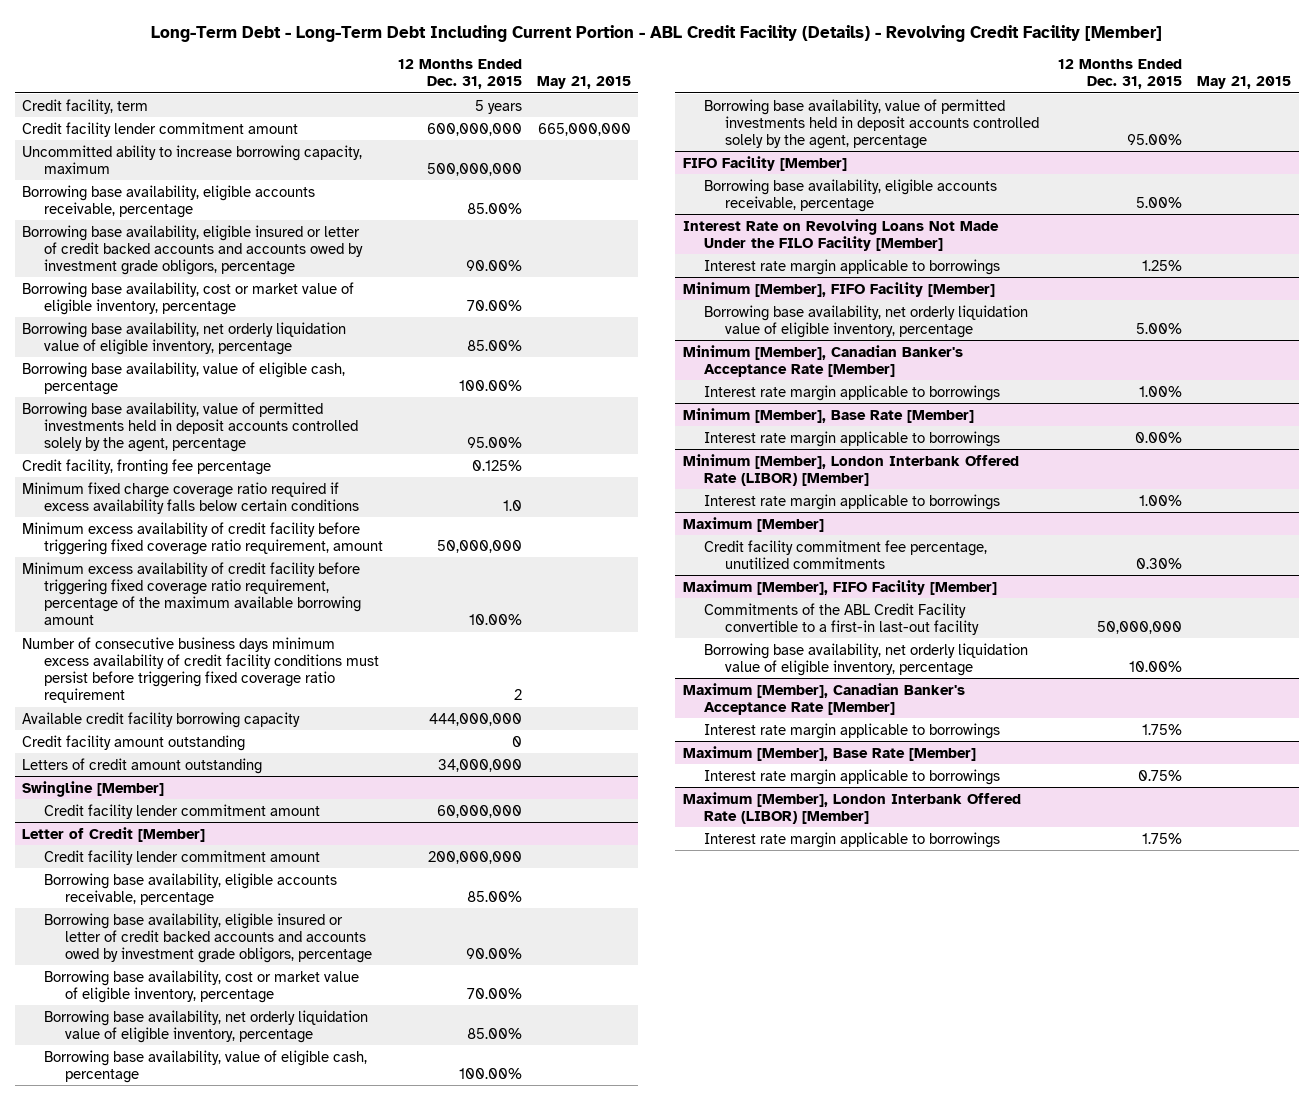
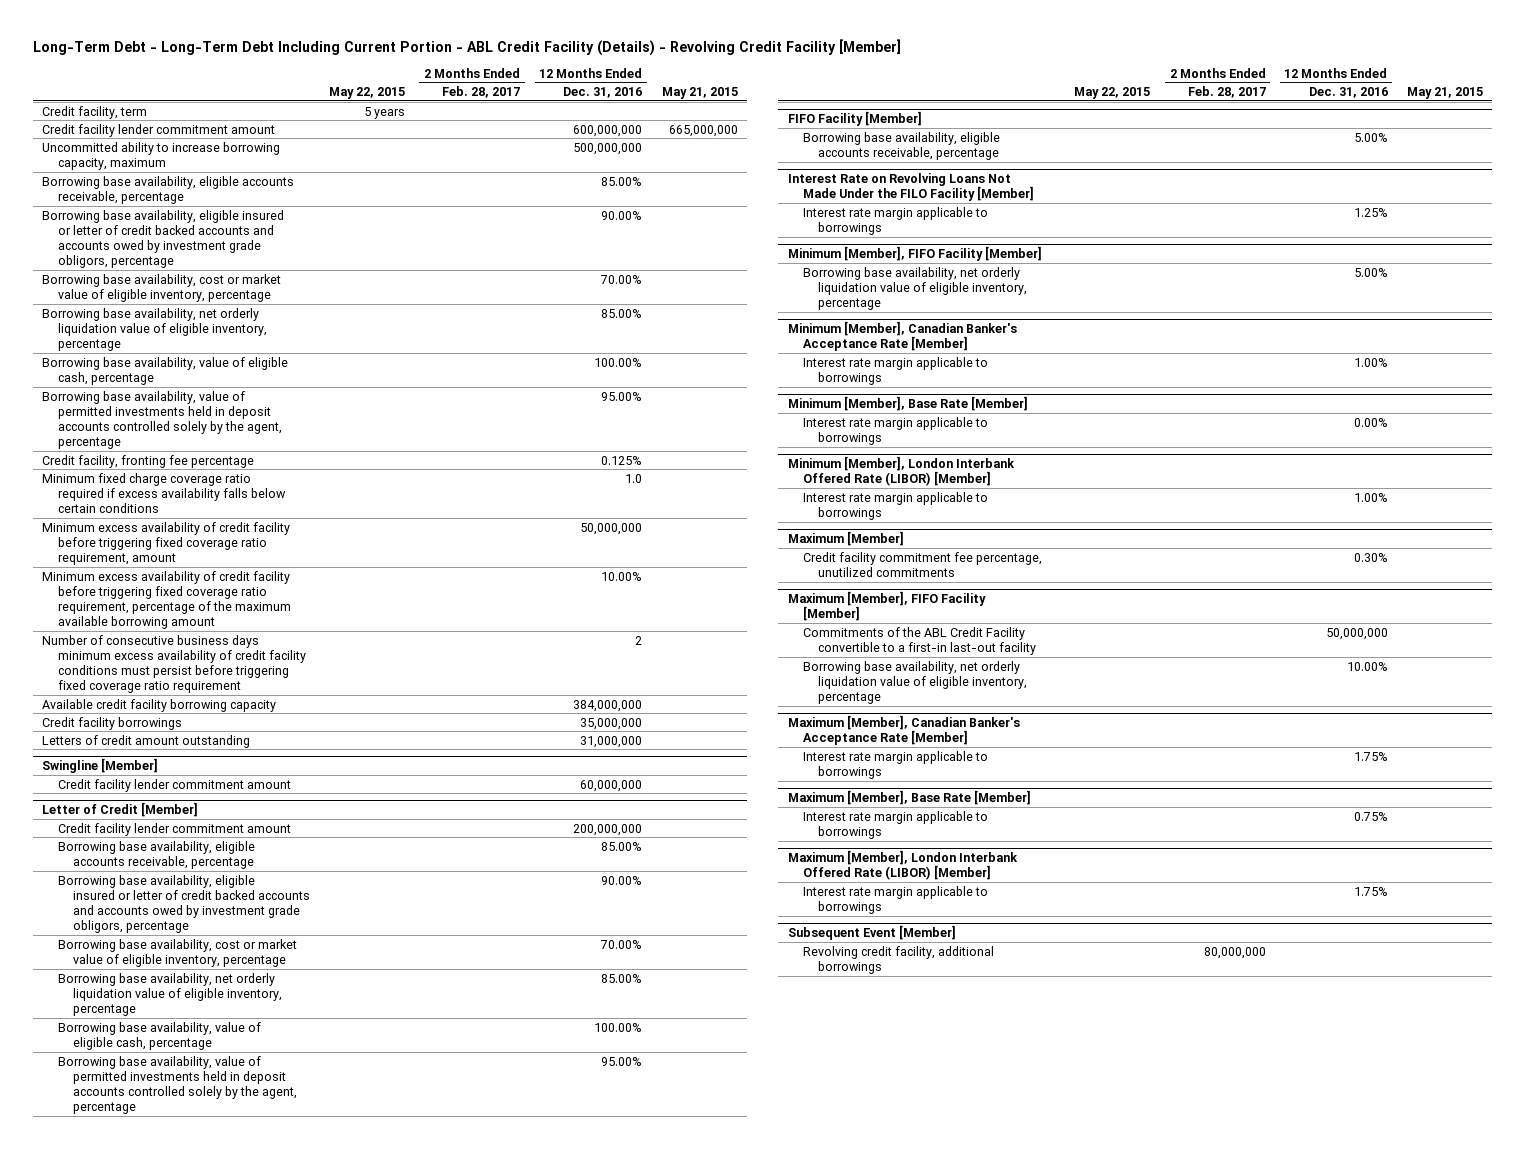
- | 12 Months Ended Dec. 31, 2015 | May 21, 2015
+ | May 22, 2015 | 2 Months Ended Feb. 28, 2017 | 12 Months Ended Dec. 31, 2016 | May 21, 2015
- Credit facility amount outstanding | 0 |
+ Credit facility borrowings | | | 35,000,000 |
+ Subsequent Event [Member]
+ Revolving credit facility, additional borrowings | | 80,000,000 | |

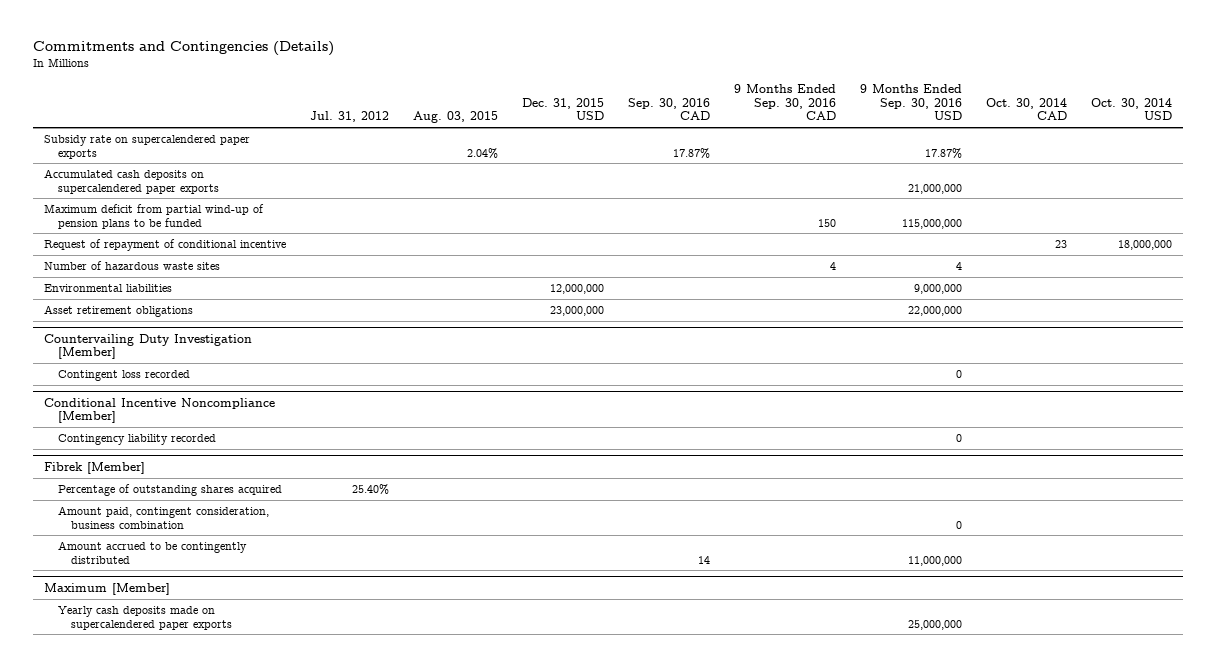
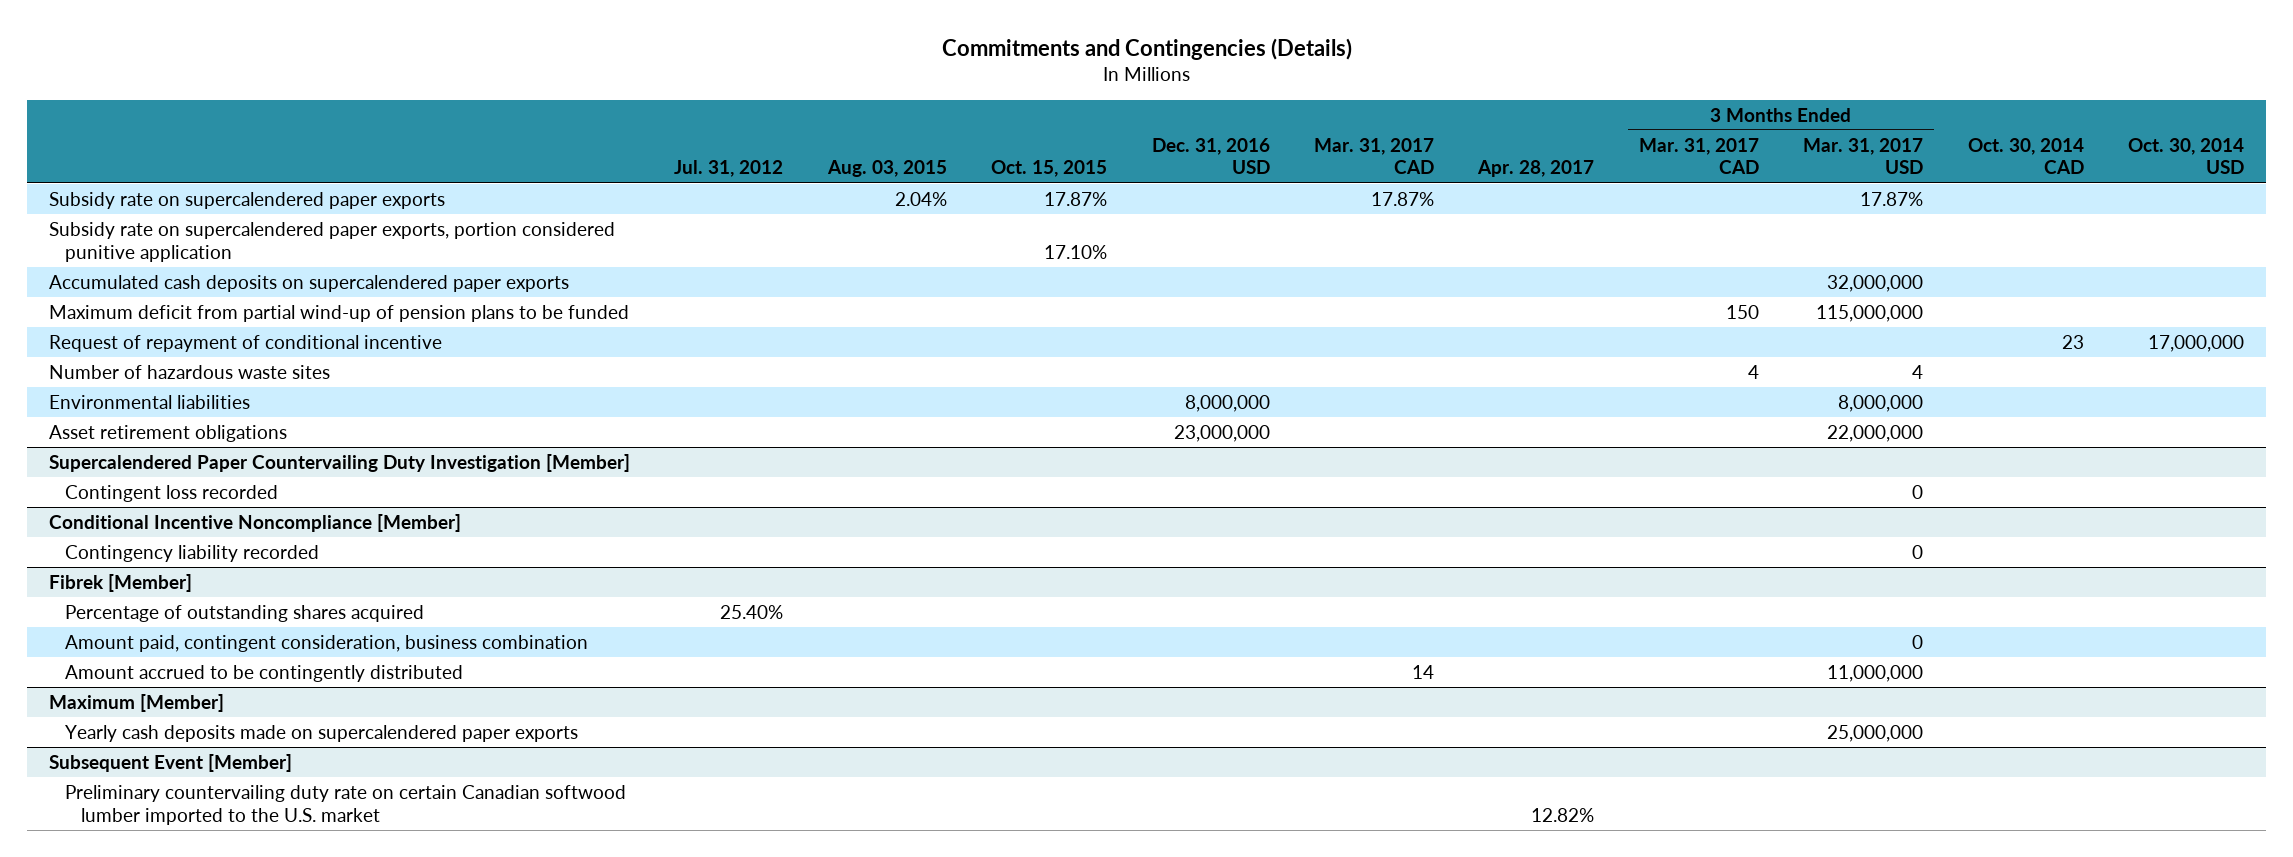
- | Jul. 31, 2012 | Aug. 03, 2015 | Dec. 31, 2015 USD | Sep. 30, 2016 CAD | 9 Months Ended Sep. 30, 2016 CAD | 9 Months Ended Sep. 30, 2016 USD | Oct. 30, 2014 CAD | Oct. 30, 2014 USD
+ | Jul. 31, 2012 | Aug. 03, 2015 | Oct. 15, 2015 | Dec. 31, 2016 USD | Mar. 31, 2017 CAD | Apr. 28, 2017 | 3 Months Ended Mar. 31, 2017 CAD | 3 Months Ended Mar. 31, 2017 USD | Oct. 30, 2014 CAD | Oct. 30, 2014 USD
+ Subsidy rate on supercalendered paper exports, portion considered punitive application | | | 17.10% | | | | | | |
- Request of repayment of conditional incentive | | | | | | | 23 | 18,000,000
+ Request of repayment of conditional incentive | | | | | | | | | 23 | 17,000,000
- Countervailing Duty Investigation [Member]
+ Supercalendered Paper Countervailing Duty Investigation [Member]
+ Subsequent Event [Member]
+ Preliminary countervailing duty rate on certain Canadian softwood lumber imported to the U.S. market | | | | | | 12.82% | | | |

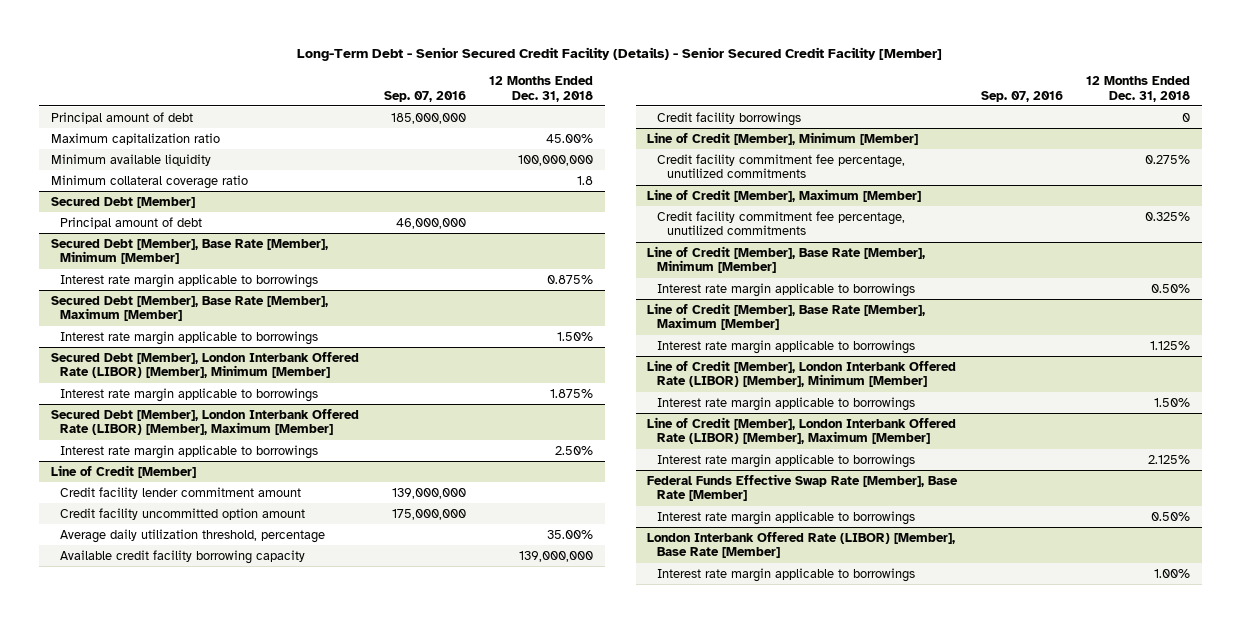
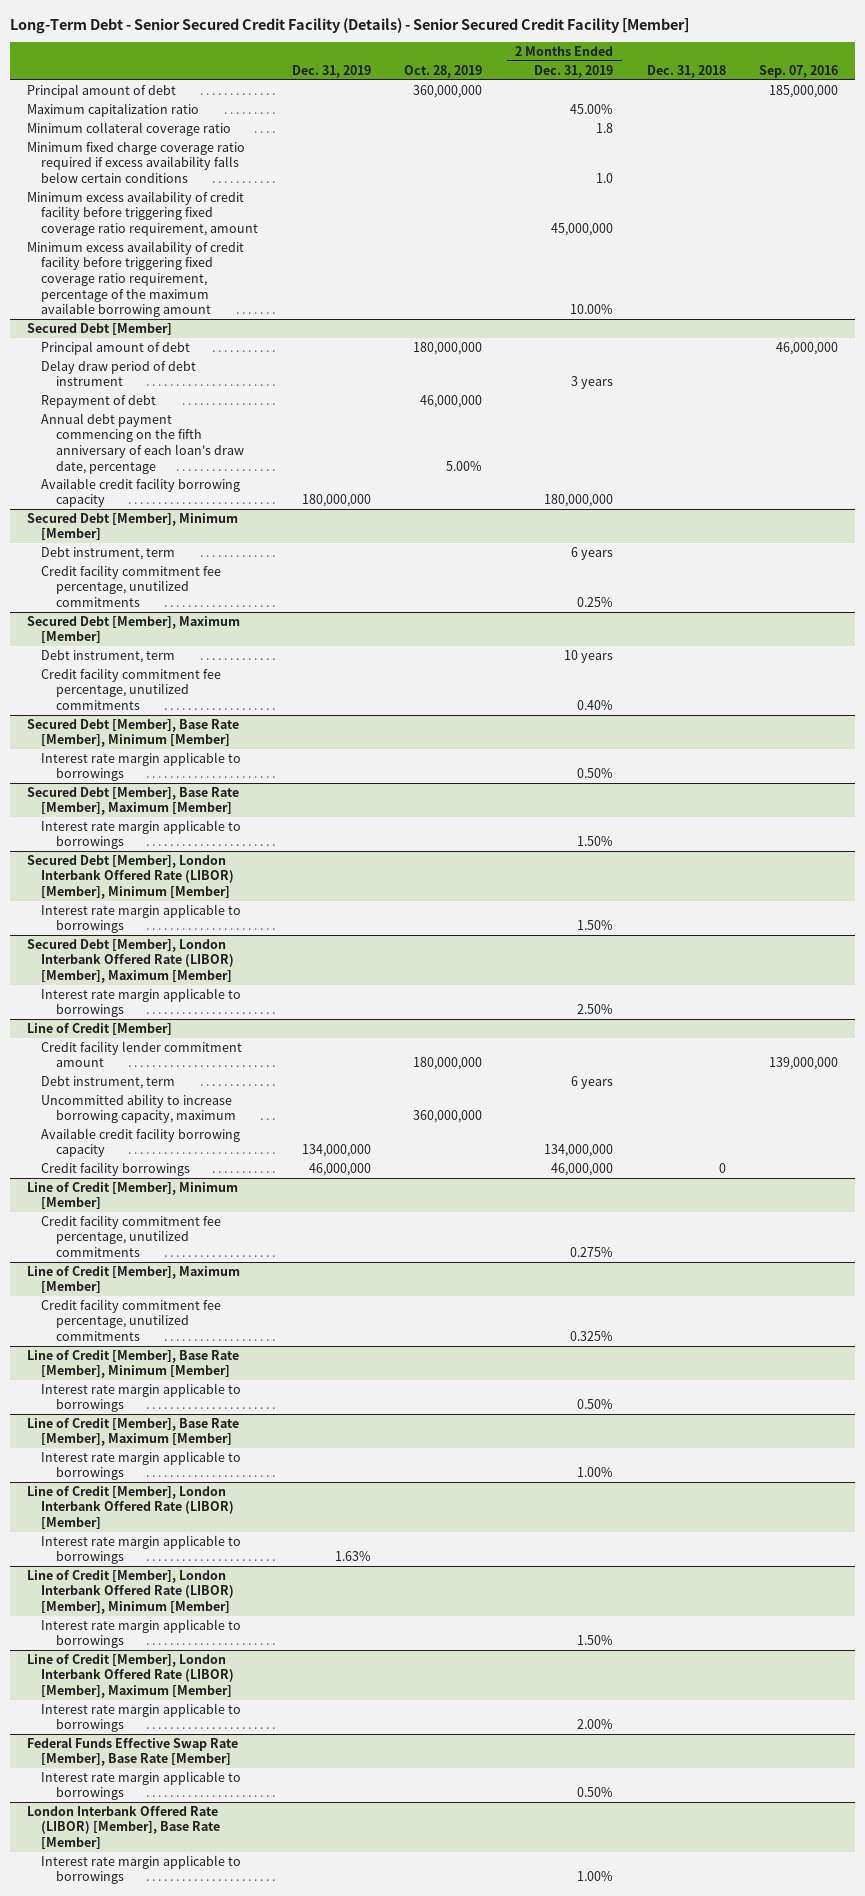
- | Sep. 07, 2016 | 12 Months Ended Dec. 31, 2018
+ | Dec. 31, 2019 | Oct. 28, 2019 | 2 Months Ended Dec. 31, 2019 | Dec. 31, 2018 | Sep. 07, 2016
- Minimum available liquidity | | 100,000,000
+ Minimum fixed charge coverage ratio required if excess availability falls below certain conditions | | | 1.0 | |
+ Minimum excess availability of credit facility before triggering fixed coverage ratio requirement, amount | | | 45,000,000 | |
+ Minimum excess availability of credit facility before triggering fixed coverage ratio requirement, percentage of the maximum available borrowing amount | | | 10.00% | |
@ Secured Debt [Member]
+ Delay draw period of debt instrument | | | 3 years | |
+ Repayment of debt | | 46,000,000 | | |
+ Annual debt payment commencing on the fifth anniversary of each loan's draw date, percentage | | 5.00% | | |
+ Available credit facility borrowing capacity | 180,000,000 | | 180,000,000 | |
+ Secured Debt [Member], Minimum [Member]
+ Debt instrument, term | | | 6 years | |
+ Credit facility commitment fee percentage, unutilized commitments | | | 0.25% | |
+ Secured Debt [Member], Maximum [Member]
+ Debt instrument, term | | | 10 years | |
+ Credit facility commitment fee percentage, unutilized commitments | | | 0.40% | |
@ Line of Credit [Member]
- Credit facility uncommitted option amount | 175,000,000 |
- Average daily utilization threshold, percentage | | 35.00%
+ Debt instrument, term | | | 6 years | |
+ Uncommitted ability to increase borrowing capacity, maximum | | 360,000,000 | | |
+ Line of Credit [Member], London Interbank Offered Rate (LIBOR) [Member]
+ Interest rate margin applicable to borrowings | 1.63% | | | |

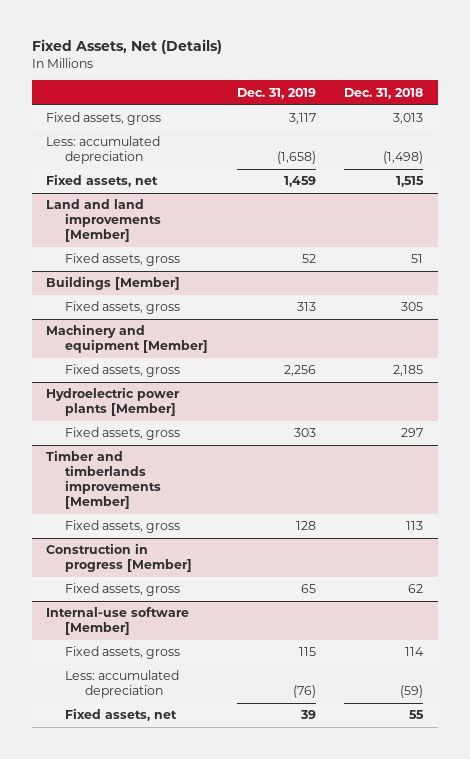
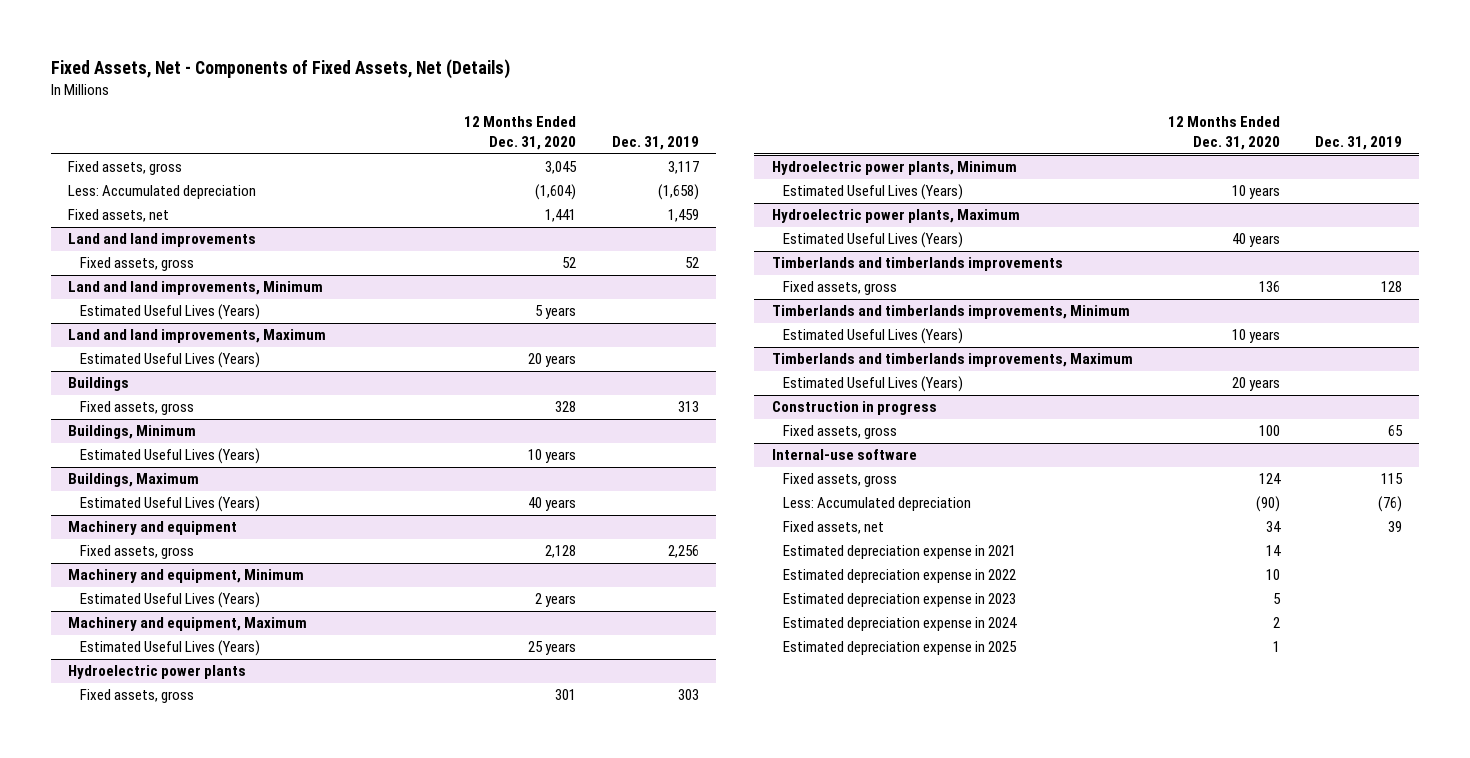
- Fixed Assets, Net (Details)
+ Fixed Assets, Net - Components of Fixed Assets, Net (Details)
- | Dec. 31, 2019 | Dec. 31, 2018
+ | 12 Months Ended Dec. 31, 2020 | Dec. 31, 2019
- Less: accumulated depreciation | (1,658) | (1,498)
+ Less: Accumulated depreciation | (1,604) | (1,658)
- Land and land improvements [Member]
+ Land and land improvements
- Buildings [Member]
+ Land and land improvements, Minimum
+ Estimated Useful Lives (Years) | 5 years |
+ Land and land improvements, Maximum
+ Estimated Useful Lives (Years) | 20 years |
+ Buildings
- Machinery and equipment [Member]
+ Buildings, Minimum
+ Estimated Useful Lives (Years) | 10 years |
+ Buildings, Maximum
+ Estimated Useful Lives (Years) | 40 years |
+ Machinery and equipment
- Hydroelectric power plants [Member]
+ Machinery and equipment, Minimum
+ Estimated Useful Lives (Years) | 2 years |
+ Machinery and equipment, Maximum
+ Estimated Useful Lives (Years) | 25 years |
+ Hydroelectric power plants
- Timber and timberlands improvements [Member]
+ Hydroelectric power plants, Minimum
+ Estimated Useful Lives (Years) | 10 years |
+ Hydroelectric power plants, Maximum
+ Estimated Useful Lives (Years) | 40 years |
+ Timberlands and timberlands improvements
- Construction in progress [Member]
+ Timberlands and timberlands improvements, Minimum
+ Estimated Useful Lives (Years) | 10 years |
+ Timberlands and timberlands improvements, Maximum
+ Estimated Useful Lives (Years) | 20 years |
+ Construction in progress
- Internal-use software [Member]
+ Internal-use software
- Less: accumulated depreciation | (76) | (59)
+ Less: Accumulated depreciation | (90) | (76)
+ Estimated depreciation expense in 2021 | 14 |
+ Estimated depreciation expense in 2022 | 10 |
+ Estimated depreciation expense in 2023 | 5 |
+ Estimated depreciation expense in 2024 | 2 |
+ Estimated depreciation expense in 2025 | 1 |

